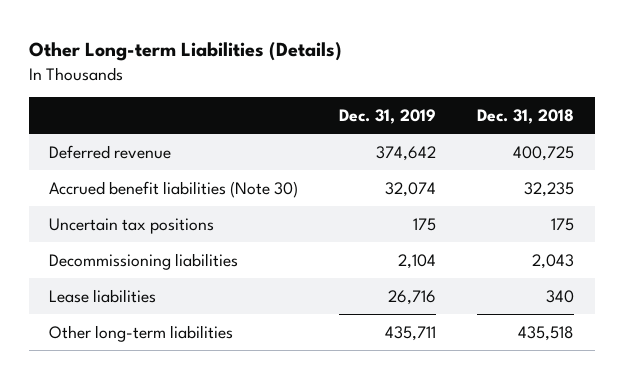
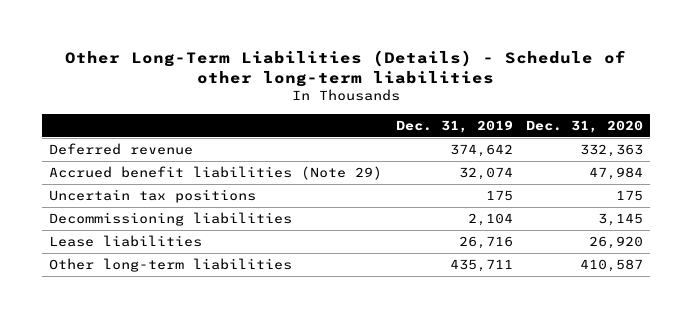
- Other Long-term Liabilities (Details)
+ Other Long-Term Liabilities (Details) - Schedule of other long-term liabilities
- | Dec. 31, 2019 | Dec. 31, 2018
+ | Dec. 31, 2019 | Dec. 31, 2020
- Accrued benefit liabilities (Note 30) | 32,074 | 32,235
+ Accrued benefit liabilities (Note 29) | 32,074 | 47,984

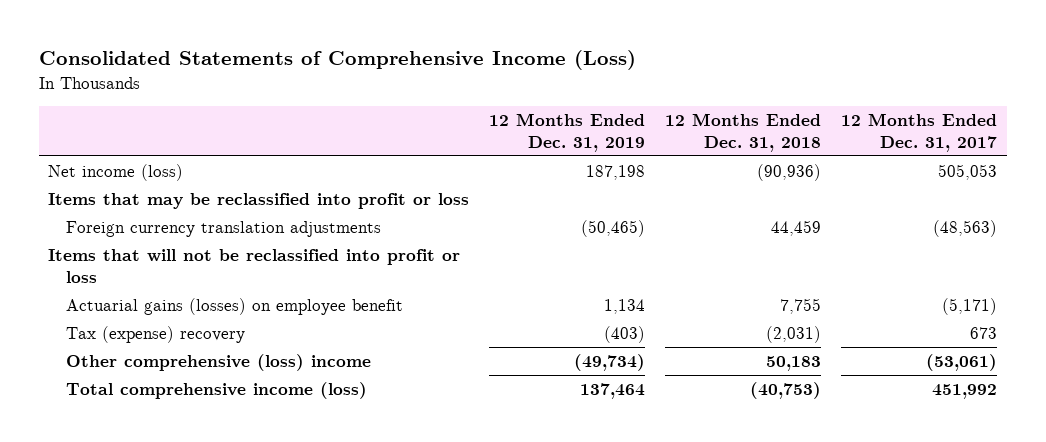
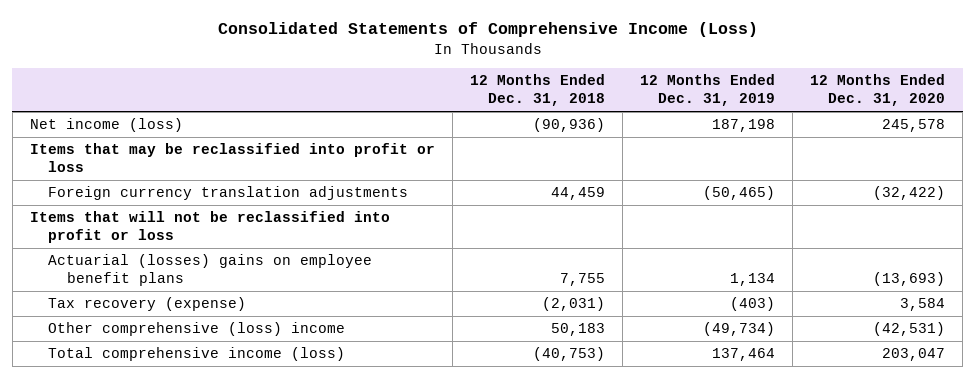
- | 12 Months Ended Dec. 31, 2019 | 12 Months Ended Dec. 31, 2018 | 12 Months Ended Dec. 31, 2017
+ | 12 Months Ended Dec. 31, 2018 | 12 Months Ended Dec. 31, 2019 | 12 Months Ended Dec. 31, 2020
- Actuarial gains (losses) on employee benefit | 1,134 | 7,755 | (5,171)
- Tax (expense) recovery | (403) | (2,031) | 673
+ Actuarial (losses) gains on employee benefit plans | 7,755 | 1,134 | (13,693)
+ Tax recovery (expense) | (2,031) | (403) | 3,584

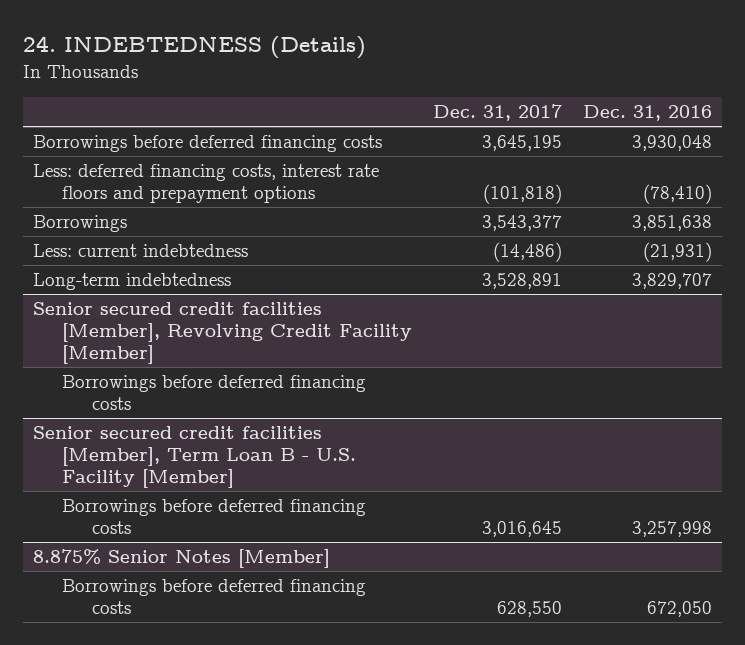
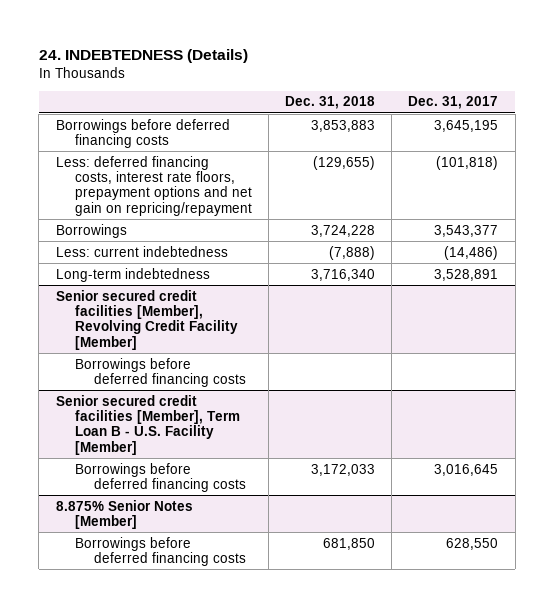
- | Dec. 31, 2017 | Dec. 31, 2016
+ | Dec. 31, 2018 | Dec. 31, 2017
- Less: deferred financing costs, interest rate floors and prepayment options | (101,818) | (78,410)
+ Less: deferred financing costs, interest rate floors, prepayment options and net gain on repricing/repayment | (129,655) | (101,818)

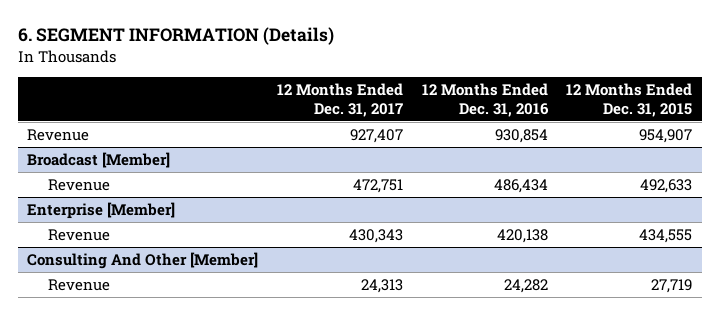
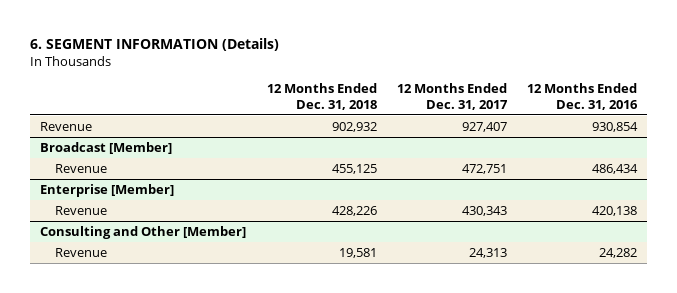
- | 12 Months Ended Dec. 31, 2017 | 12 Months Ended Dec. 31, 2016 | 12 Months Ended Dec. 31, 2015
+ | 12 Months Ended Dec. 31, 2018 | 12 Months Ended Dec. 31, 2017 | 12 Months Ended Dec. 31, 2016
- Consulting And Other [Member]
+ Consulting and Other [Member]

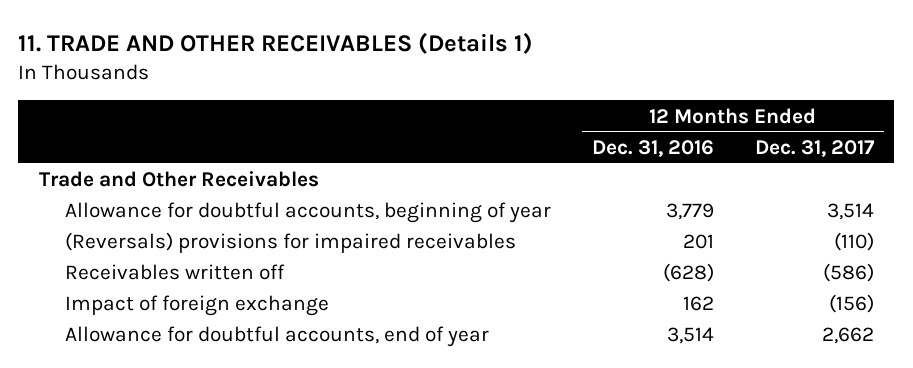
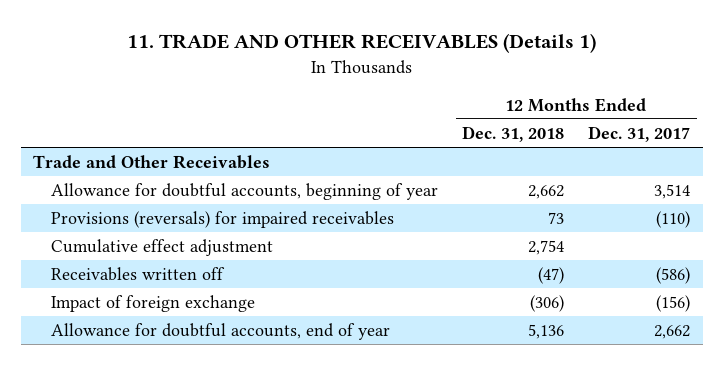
- | 12 Months Ended Dec. 31, 2016 | 12 Months Ended Dec. 31, 2017
+ | 12 Months Ended Dec. 31, 2018 | 12 Months Ended Dec. 31, 2017
- (Reversals) provisions for impaired receivables | 201 | (110)
+ Provisions (reversals) for impaired receivables | 73 | (110)
+ Cumulative effect adjustment | 2,754 |

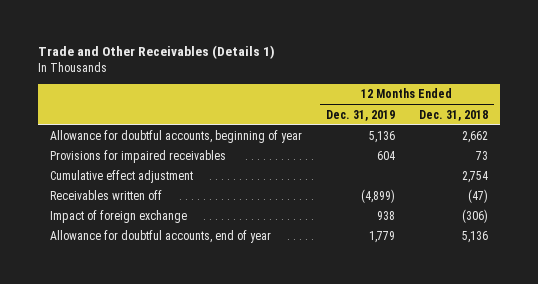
- 11. TRADE AND OTHER RECEIVABLES (Details 1)
+ Trade and Other Receivables (Details 1)
- | 12 Months Ended Dec. 31, 2018 | 12 Months Ended Dec. 31, 2017
+ | 12 Months Ended Dec. 31, 2019 | 12 Months Ended Dec. 31, 2018
- Trade and Other Receivables
- Provisions (reversals) for impaired receivables | 73 | (110)
+ Provisions for impaired receivables | 604 | 73

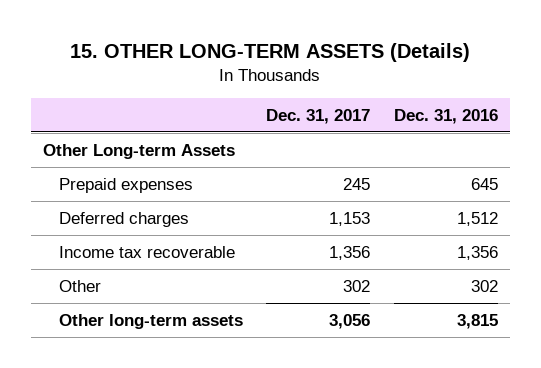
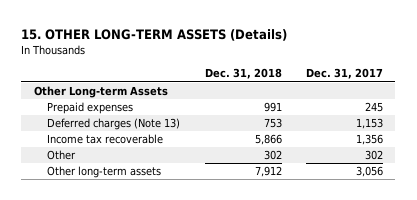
- | Dec. 31, 2017 | Dec. 31, 2016
+ | Dec. 31, 2018 | Dec. 31, 2017
- Deferred charges | 1,153 | 1,512
+ Deferred charges (Note 13) | 753 | 1,153

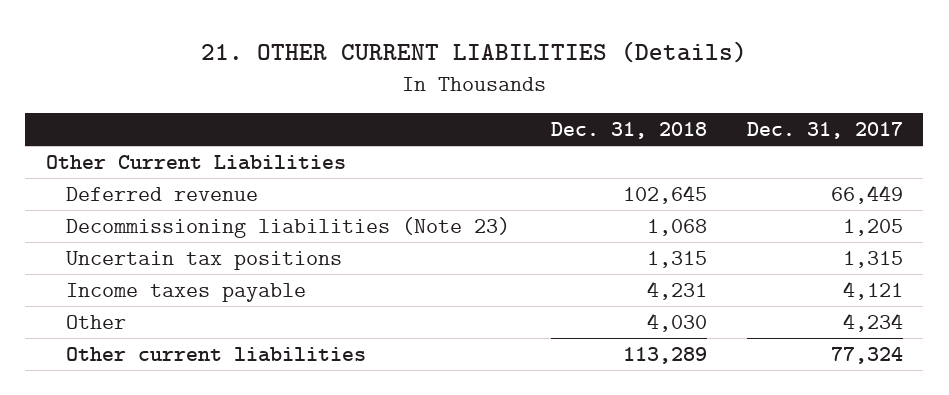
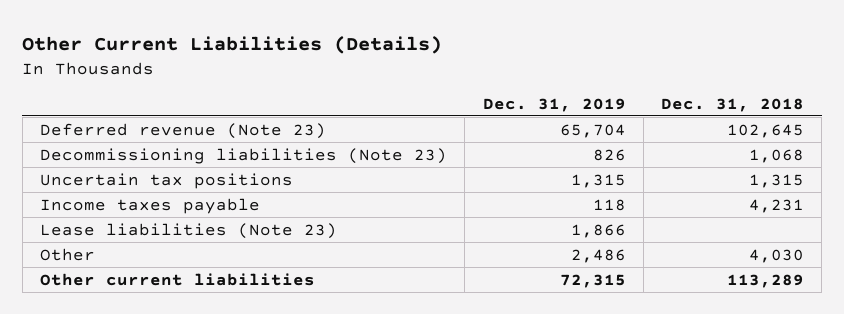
- 21. OTHER CURRENT LIABILITIES (Details)
+ Other Current Liabilities (Details)
- | Dec. 31, 2018 | Dec. 31, 2017
+ | Dec. 31, 2019 | Dec. 31, 2018
- Other Current Liabilities
- Deferred revenue | 102,645 | 66,449
+ Deferred revenue (Note 23) | 65,704 | 102,645
+ Lease liabilities (Note 23) | 1,866 |

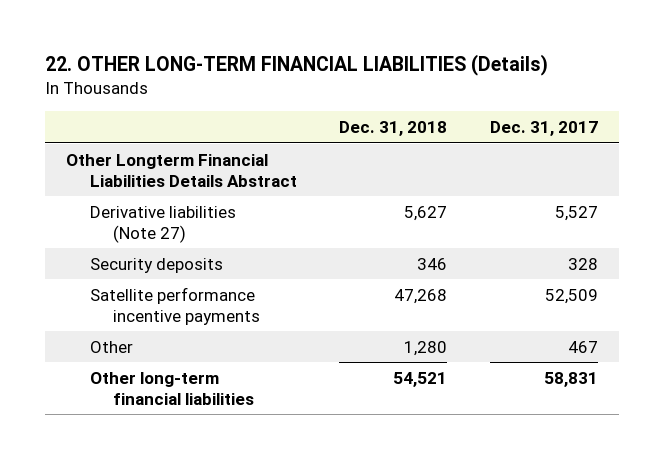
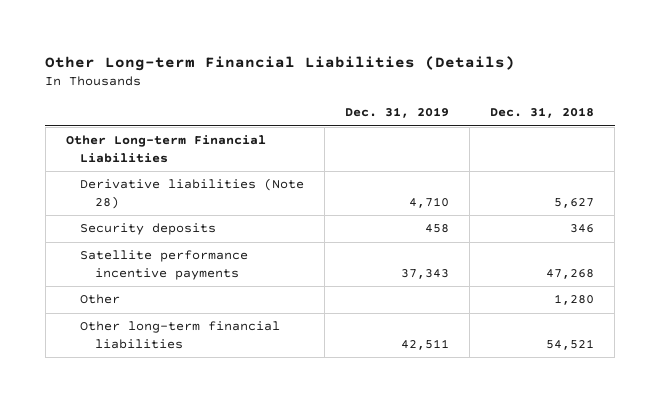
- 22. OTHER LONG-TERM FINANCIAL LIABILITIES (Details)
+ Other Long-term Financial Liabilities (Details)
- | Dec. 31, 2018 | Dec. 31, 2017
+ | Dec. 31, 2019 | Dec. 31, 2018
- Other Longterm Financial Liabilities Details Abstract
- Derivative liabilities (Note 27) | 5,627 | 5,527
+ Other Long-term Financial Liabilities
+ Derivative liabilities (Note 28) | 4,710 | 5,627

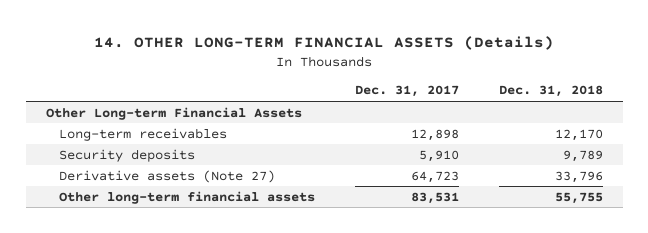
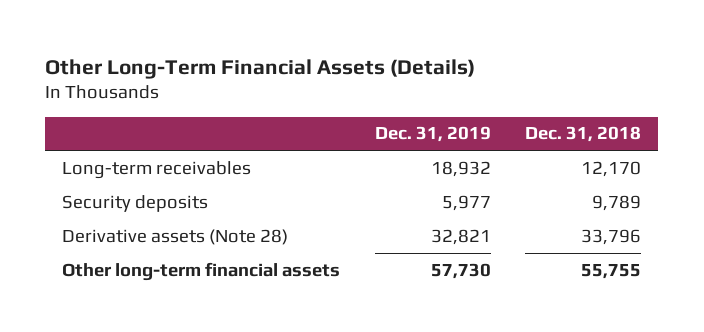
- 14. OTHER LONG-TERM FINANCIAL ASSETS (Details)
+ Other Long-Term Financial Assets (Details)
- | Dec. 31, 2017 | Dec. 31, 2018
+ | Dec. 31, 2019 | Dec. 31, 2018
- Other Long-term Financial Assets
- Derivative assets (Note 27) | 64,723 | 33,796
+ Derivative assets (Note 28) | 32,821 | 33,796

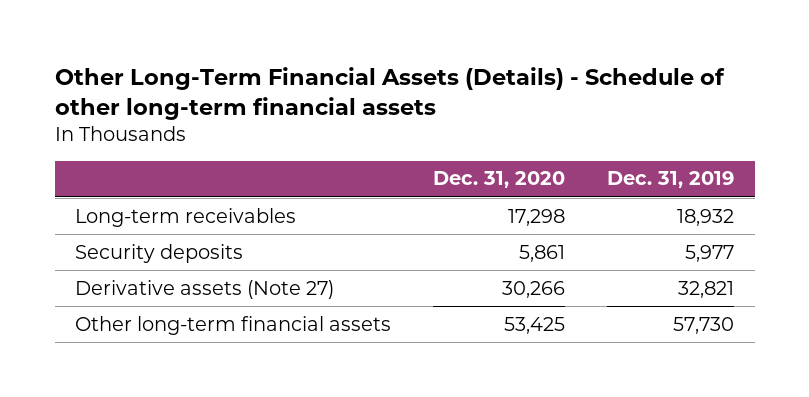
- Other Long-Term Financial Assets (Details)
+ Other Long-Term Financial Assets (Details) - Schedule of other long-term financial assets
- | Dec. 31, 2019 | Dec. 31, 2018
+ | Dec. 31, 2020 | Dec. 31, 2019
- Derivative assets (Note 28) | 32,821 | 33,796
+ Derivative assets (Note 27) | 30,266 | 32,821

